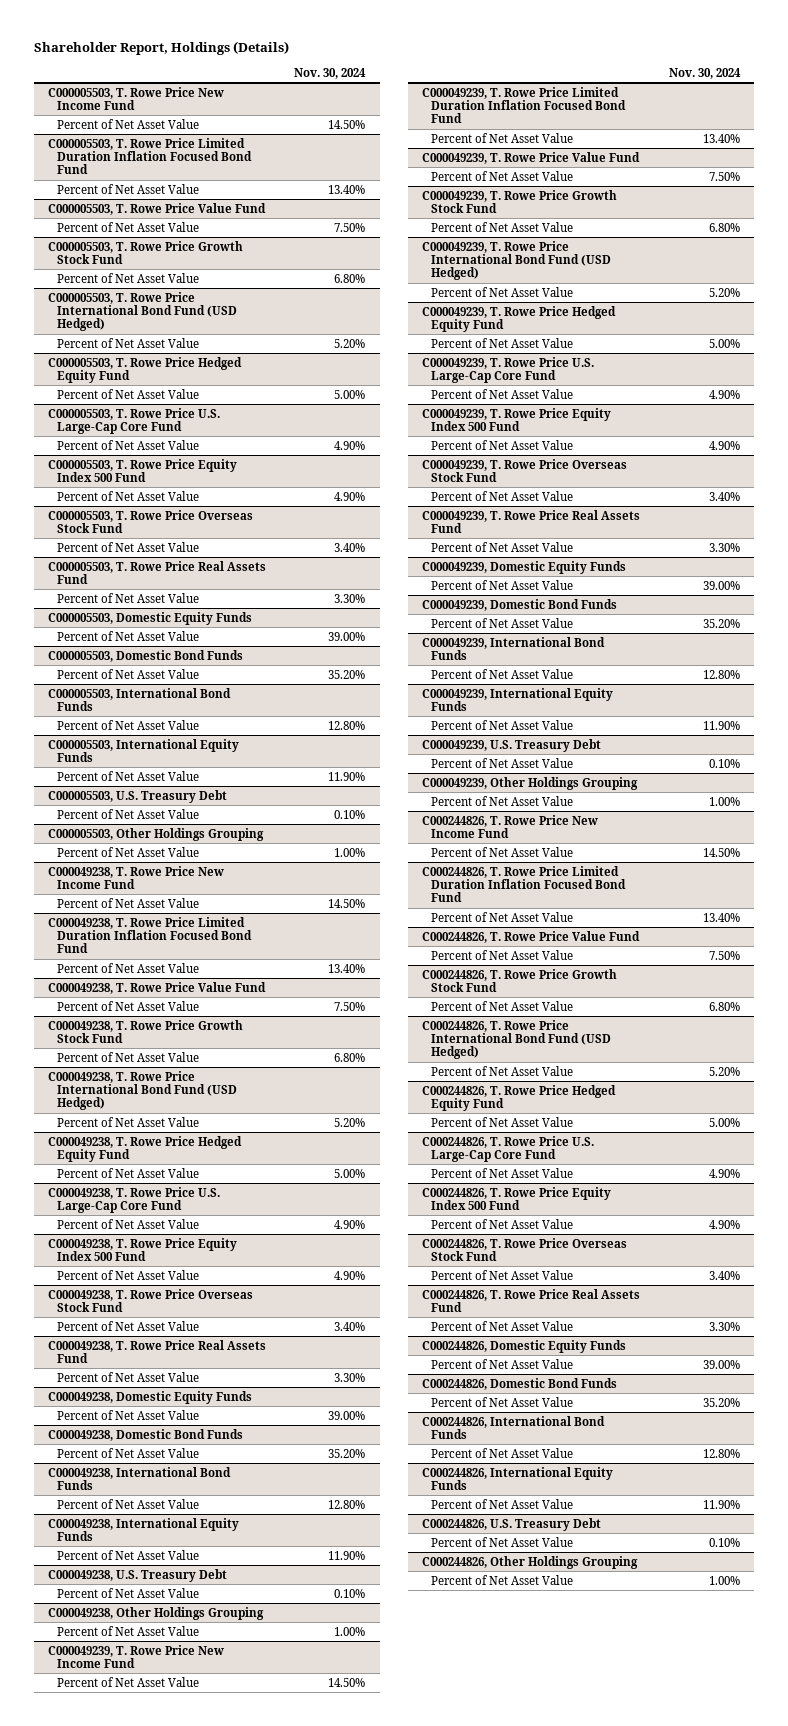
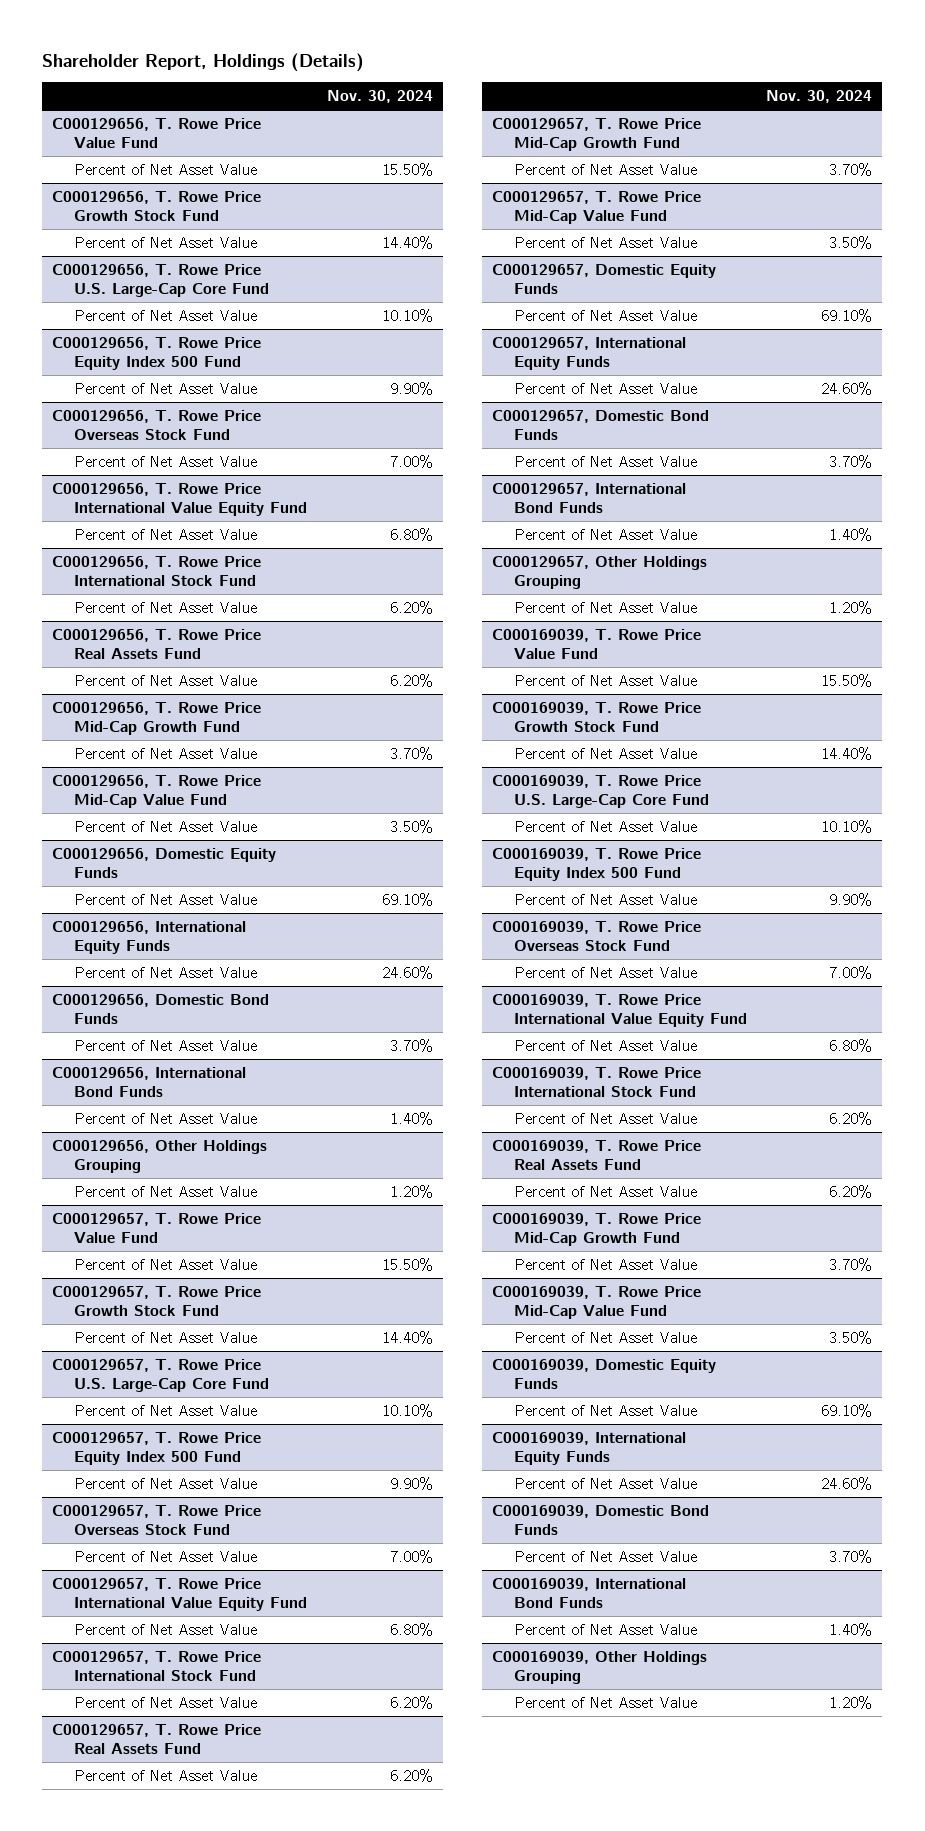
- C000005503, T. Rowe Price New Income Fund
- Percent of Net Asset Value | 14.50%
- C000005503, T. Rowe Price Limited Duration Inflation Focused Bond Fund
- Percent of Net Asset Value | 13.40%
- C000005503, T. Rowe Price Value Fund
- Percent of Net Asset Value | 7.50%
- C000005503, T. Rowe Price Growth Stock Fund
- Percent of Net Asset Value | 6.80%
- C000005503, T. Rowe Price International Bond Fund (USD Hedged)
- Percent of Net Asset Value | 5.20%
- C000005503, T. Rowe Price Hedged Equity Fund
- Percent of Net Asset Value | 5.00%
- C000005503, T. Rowe Price U.S. Large-Cap Core Fund
- Percent of Net Asset Value | 4.90%
- C000005503, T. Rowe Price Equity Index 500 Fund
- Percent of Net Asset Value | 4.90%
- C000005503, T. Rowe Price Overseas Stock Fund
- Percent of Net Asset Value | 3.40%
- C000005503, T. Rowe Price Real Assets Fund
- Percent of Net Asset Value | 3.30%
- C000005503, Domestic Equity Funds
- Percent of Net Asset Value | 39.00%
- C000005503, Domestic Bond Funds
- Percent of Net Asset Value | 35.20%
- C000005503, International Bond Funds
- Percent of Net Asset Value | 12.80%
- C000005503, International Equity Funds
- Percent of Net Asset Value | 11.90%
- C000005503, U.S. Treasury Debt
- Percent of Net Asset Value | 0.10%
- C000005503, Other Holdings Grouping
- Percent of Net Asset Value | 1.00%
- C000049238, T. Rowe Price New Income Fund
- Percent of Net Asset Value | 14.50%
- C000049238, T. Rowe Price Limited Duration Inflation Focused Bond Fund
- Percent of Net Asset Value | 13.40%
- C000049238, T. Rowe Price Value Fund
- Percent of Net Asset Value | 7.50%
- C000049238, T. Rowe Price Growth Stock Fund
+ C000129656, T. Rowe Price Value Fund
+ Percent of Net Asset Value | 15.50%
+ C000129656, T. Rowe Price Growth Stock Fund
+ Percent of Net Asset Value | 14.40%
+ C000129656, T. Rowe Price U.S. Large-Cap Core Fund
+ Percent of Net Asset Value | 10.10%
+ C000129656, T. Rowe Price Equity Index 500 Fund
+ Percent of Net Asset Value | 9.90%
+ C000129656, T. Rowe Price Overseas Stock Fund
+ Percent of Net Asset Value | 7.00%
+ C000129656, T. Rowe Price International Value Equity Fund
- C000049238, T. Rowe Price International Bond Fund (USD Hedged)
- Percent of Net Asset Value | 5.20%
- C000049238, T. Rowe Price Hedged Equity Fund
- Percent of Net Asset Value | 5.00%
- C000049238, T. Rowe Price U.S. Large-Cap Core Fund
- Percent of Net Asset Value | 4.90%
- C000049238, T. Rowe Price Equity Index 500 Fund
- Percent of Net Asset Value | 4.90%
- C000049238, T. Rowe Price Overseas Stock Fund
- Percent of Net Asset Value | 3.40%
- C000049238, T. Rowe Price Real Assets Fund
- Percent of Net Asset Value | 3.30%
- C000049238, Domestic Equity Funds
- Percent of Net Asset Value | 39.00%
- C000049238, Domestic Bond Funds
- Percent of Net Asset Value | 35.20%
- C000049238, International Bond Funds
- Percent of Net Asset Value | 12.80%
- C000049238, International Equity Funds
- Percent of Net Asset Value | 11.90%
- C000049238, U.S. Treasury Debt
- Percent of Net Asset Value | 0.10%
- C000049238, Other Holdings Grouping
- Percent of Net Asset Value | 1.00%
- C000049239, T. Rowe Price New Income Fund
- Percent of Net Asset Value | 14.50%
- C000049239, T. Rowe Price Limited Duration Inflation Focused Bond Fund
- Percent of Net Asset Value | 13.40%
- C000049239, T. Rowe Price Value Fund
- Percent of Net Asset Value | 7.50%
- C000049239, T. Rowe Price Growth Stock Fund
+ C000129656, T. Rowe Price International Stock Fund
+ Percent of Net Asset Value | 6.20%
+ C000129656, T. Rowe Price Real Assets Fund
+ Percent of Net Asset Value | 6.20%
+ C000129656, T. Rowe Price Mid-Cap Growth Fund
+ Percent of Net Asset Value | 3.70%
+ C000129656, T. Rowe Price Mid-Cap Value Fund
+ Percent of Net Asset Value | 3.50%
+ C000129656, Domestic Equity Funds
+ Percent of Net Asset Value | 69.10%
+ C000129656, International Equity Funds
+ Percent of Net Asset Value | 24.60%
+ C000129656, Domestic Bond Funds
+ Percent of Net Asset Value | 3.70%
+ C000129656, International Bond Funds
+ Percent of Net Asset Value | 1.40%
+ C000129656, Other Holdings Grouping
+ Percent of Net Asset Value | 1.20%
+ C000129657, T. Rowe Price Value Fund
+ Percent of Net Asset Value | 15.50%
+ C000129657, T. Rowe Price Growth Stock Fund
+ Percent of Net Asset Value | 14.40%
+ C000129657, T. Rowe Price U.S. Large-Cap Core Fund
+ Percent of Net Asset Value | 10.10%
+ C000129657, T. Rowe Price Equity Index 500 Fund
+ Percent of Net Asset Value | 9.90%
+ C000129657, T. Rowe Price Overseas Stock Fund
+ Percent of Net Asset Value | 7.00%
+ C000129657, T. Rowe Price International Value Equity Fund
- C000049239, T. Rowe Price International Bond Fund (USD Hedged)
- Percent of Net Asset Value | 5.20%
- C000049239, T. Rowe Price Hedged Equity Fund
- Percent of Net Asset Value | 5.00%
- C000049239, T. Rowe Price U.S. Large-Cap Core Fund
- Percent of Net Asset Value | 4.90%
- C000049239, T. Rowe Price Equity Index 500 Fund
- Percent of Net Asset Value | 4.90%
- C000049239, T. Rowe Price Overseas Stock Fund
- Percent of Net Asset Value | 3.40%
- C000049239, T. Rowe Price Real Assets Fund
- Percent of Net Asset Value | 3.30%
- C000049239, Domestic Equity Funds
- Percent of Net Asset Value | 39.00%
- C000049239, Domestic Bond Funds
- Percent of Net Asset Value | 35.20%
- C000049239, International Bond Funds
- Percent of Net Asset Value | 12.80%
- C000049239, International Equity Funds
- Percent of Net Asset Value | 11.90%
- C000049239, U.S. Treasury Debt
- Percent of Net Asset Value | 0.10%
- C000049239, Other Holdings Grouping
- Percent of Net Asset Value | 1.00%
- C000244826, T. Rowe Price New Income Fund
- Percent of Net Asset Value | 14.50%
- C000244826, T. Rowe Price Limited Duration Inflation Focused Bond Fund
- Percent of Net Asset Value | 13.40%
- C000244826, T. Rowe Price Value Fund
- Percent of Net Asset Value | 7.50%
- C000244826, T. Rowe Price Growth Stock Fund
+ C000129657, T. Rowe Price International Stock Fund
+ Percent of Net Asset Value | 6.20%
+ C000129657, T. Rowe Price Real Assets Fund
+ Percent of Net Asset Value | 6.20%
+ C000129657, T. Rowe Price Mid-Cap Growth Fund
+ Percent of Net Asset Value | 3.70%
+ C000129657, T. Rowe Price Mid-Cap Value Fund
+ Percent of Net Asset Value | 3.50%
+ C000129657, Domestic Equity Funds
+ Percent of Net Asset Value | 69.10%
+ C000129657, International Equity Funds
+ Percent of Net Asset Value | 24.60%
+ C000129657, Domestic Bond Funds
+ Percent of Net Asset Value | 3.70%
+ C000129657, International Bond Funds
+ Percent of Net Asset Value | 1.40%
+ C000129657, Other Holdings Grouping
+ Percent of Net Asset Value | 1.20%
+ C000169039, T. Rowe Price Value Fund
+ Percent of Net Asset Value | 15.50%
+ C000169039, T. Rowe Price Growth Stock Fund
+ Percent of Net Asset Value | 14.40%
+ C000169039, T. Rowe Price U.S. Large-Cap Core Fund
+ Percent of Net Asset Value | 10.10%
+ C000169039, T. Rowe Price Equity Index 500 Fund
+ Percent of Net Asset Value | 9.90%
+ C000169039, T. Rowe Price Overseas Stock Fund
+ Percent of Net Asset Value | 7.00%
+ C000169039, T. Rowe Price International Value Equity Fund
- C000244826, T. Rowe Price International Bond Fund (USD Hedged)
- Percent of Net Asset Value | 5.20%
- C000244826, T. Rowe Price Hedged Equity Fund
- Percent of Net Asset Value | 5.00%
- C000244826, T. Rowe Price U.S. Large-Cap Core Fund
- Percent of Net Asset Value | 4.90%
- C000244826, T. Rowe Price Equity Index 500 Fund
- Percent of Net Asset Value | 4.90%
- C000244826, T. Rowe Price Overseas Stock Fund
- Percent of Net Asset Value | 3.40%
- C000244826, T. Rowe Price Real Assets Fund
- Percent of Net Asset Value | 3.30%
- C000244826, Domestic Equity Funds
- Percent of Net Asset Value | 39.00%
- C000244826, Domestic Bond Funds
- Percent of Net Asset Value | 35.20%
- C000244826, International Bond Funds
- Percent of Net Asset Value | 12.80%
- C000244826, International Equity Funds
- Percent of Net Asset Value | 11.90%
- C000244826, U.S. Treasury Debt
- Percent of Net Asset Value | 0.10%
- C000244826, Other Holdings Grouping
- Percent of Net Asset Value | 1.00%
+ C000169039, T. Rowe Price International Stock Fund
+ Percent of Net Asset Value | 6.20%
+ C000169039, T. Rowe Price Real Assets Fund
+ Percent of Net Asset Value | 6.20%
+ C000169039, T. Rowe Price Mid-Cap Growth Fund
+ Percent of Net Asset Value | 3.70%
+ C000169039, T. Rowe Price Mid-Cap Value Fund
+ Percent of Net Asset Value | 3.50%
+ C000169039, Domestic Equity Funds
+ Percent of Net Asset Value | 69.10%
+ C000169039, International Equity Funds
+ Percent of Net Asset Value | 24.60%
+ C000169039, Domestic Bond Funds
+ Percent of Net Asset Value | 3.70%
+ C000169039, International Bond Funds
+ Percent of Net Asset Value | 1.40%
+ C000169039, Other Holdings Grouping
+ Percent of Net Asset Value | 1.20%

